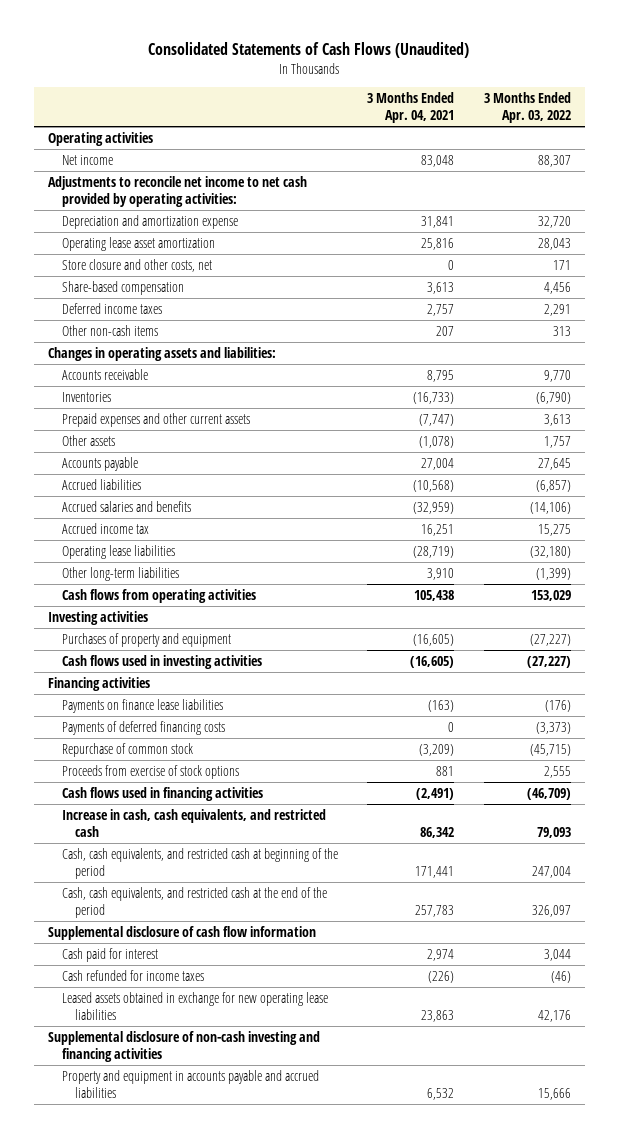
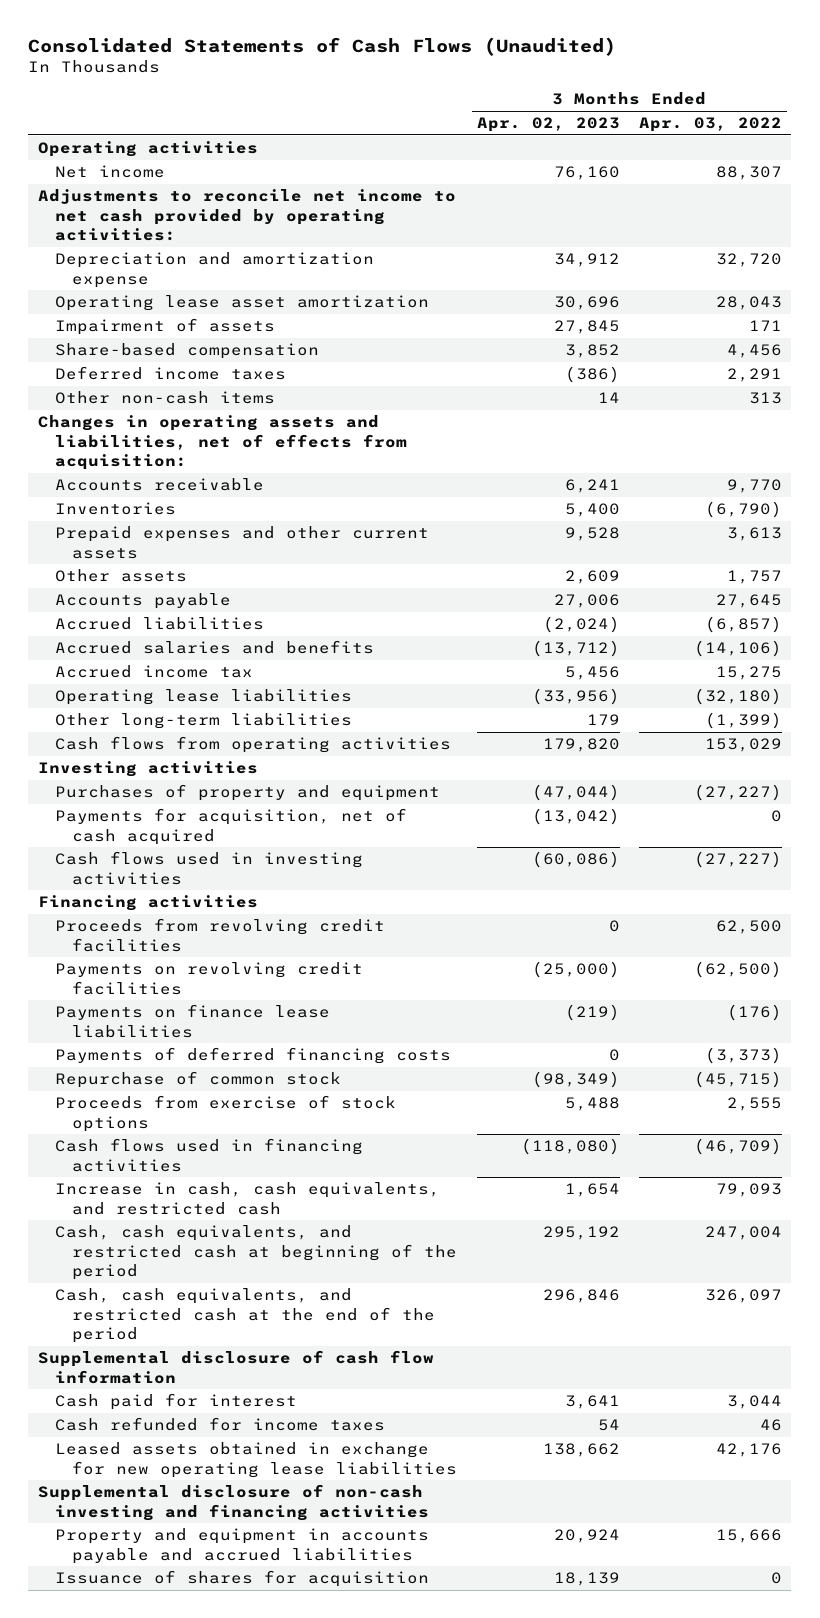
- | 3 Months Ended Apr. 04, 2021 | 3 Months Ended Apr. 03, 2022
+ | 3 Months Ended Apr. 02, 2023 | 3 Months Ended Apr. 03, 2022
- Store closure and other costs, net | 0 | 171
+ Impairment of assets | 27,845 | 171
- Changes in operating assets and liabilities:
+ Changes in operating assets and liabilities, net of effects from acquisition:
+ Payments for acquisition, net of cash acquired | (13,042) | 0
+ Proceeds from revolving credit facilities | 0 | 62,500
+ Payments on revolving credit facilities | (25,000) | (62,500)
- Cash refunded for income taxes | (226) | (46)
+ Cash refunded for income taxes | 54 | 46
+ Issuance of shares for acquisition | 18,139 | 0

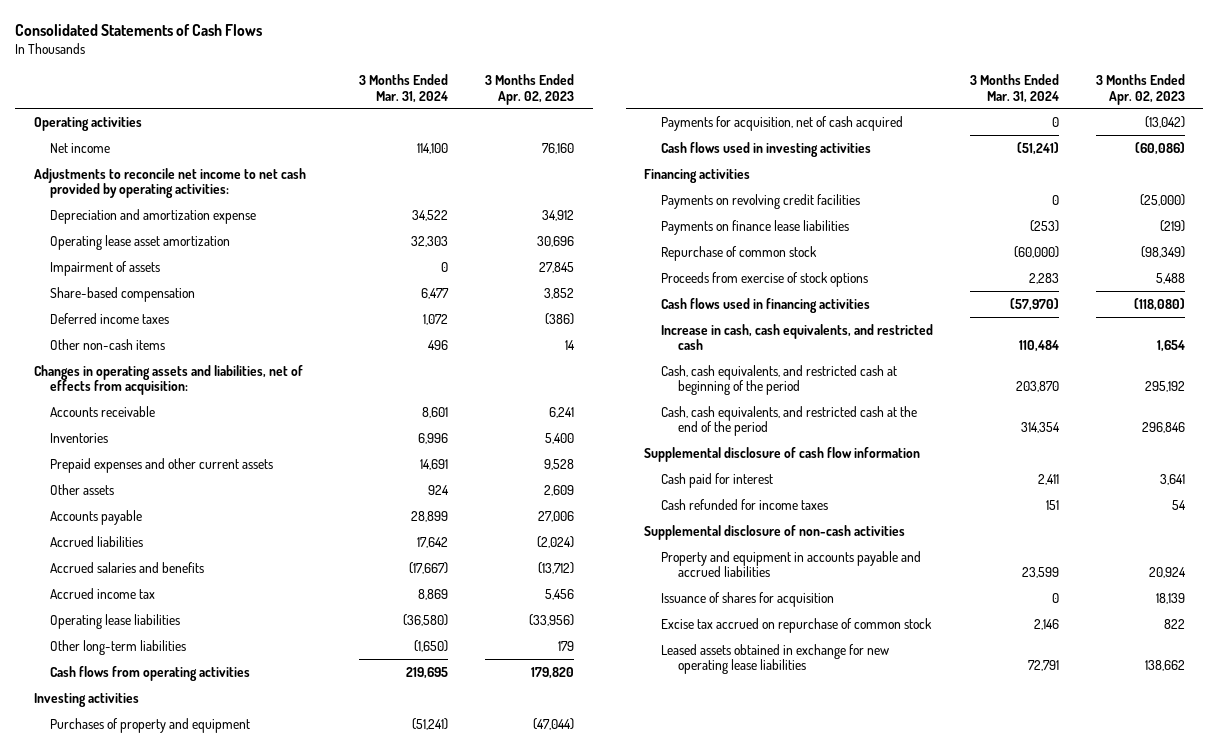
- Consolidated Statements of Cash Flows (Unaudited)
+ Consolidated Statements of Cash Flows
- | 3 Months Ended Apr. 02, 2023 | 3 Months Ended Apr. 03, 2022
+ | 3 Months Ended Mar. 31, 2024 | 3 Months Ended Apr. 02, 2023
- Proceeds from revolving credit facilities | 0 | 62,500
- Payments of deferred financing costs | 0 | (3,373)
- Supplemental disclosure of non-cash investing and financing activities
+ Supplemental disclosure of non-cash activities
+ Excise tax accrued on repurchase of common stock | 2,146 | 822
moved down: Leased assets obtained in exchange for new operating lease liabilities | 72,791 | 138,662

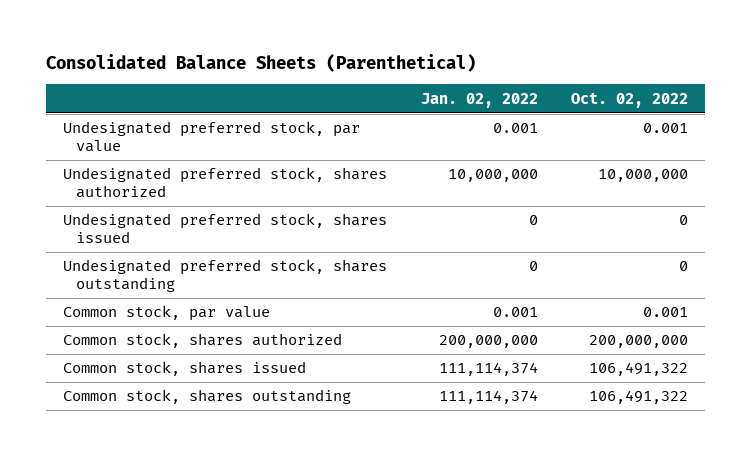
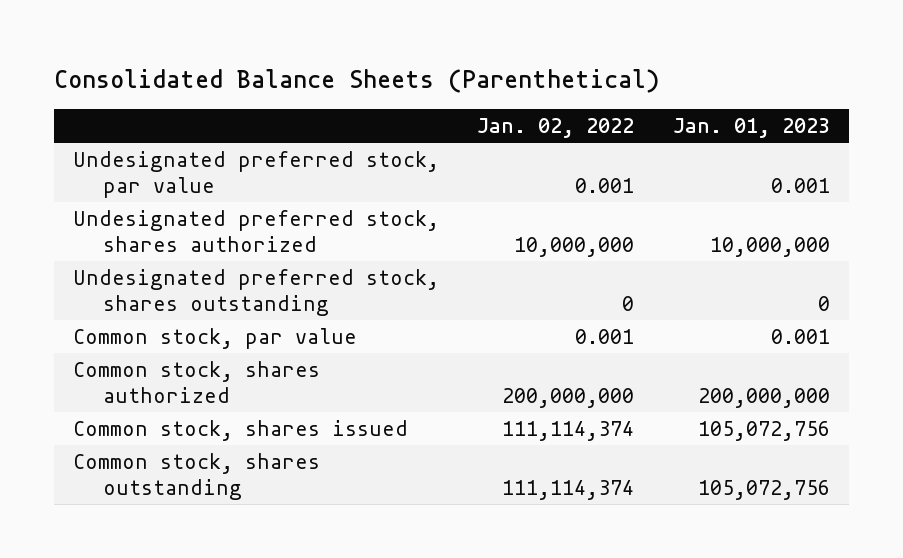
- | Jan. 02, 2022 | Oct. 02, 2022
+ | Jan. 02, 2022 | Jan. 01, 2023
- Undesignated preferred stock, shares issued | 0 | 0

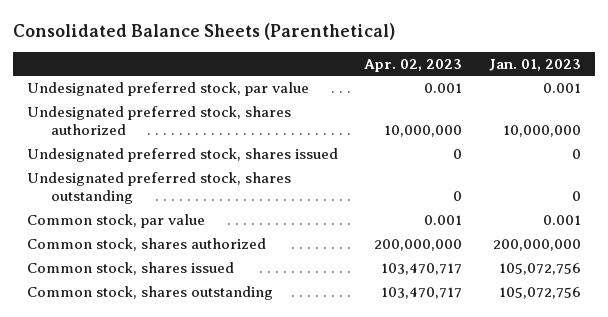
- | Jan. 02, 2022 | Jan. 01, 2023
+ | Apr. 02, 2023 | Jan. 01, 2023
+ Undesignated preferred stock, shares issued | 0 | 0

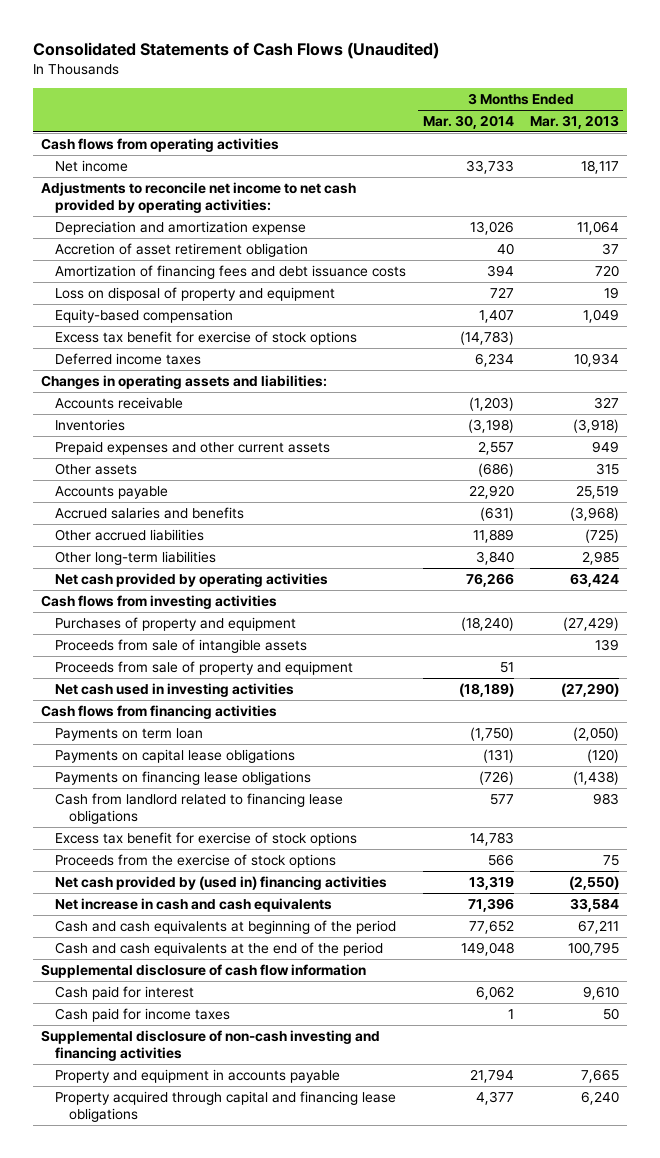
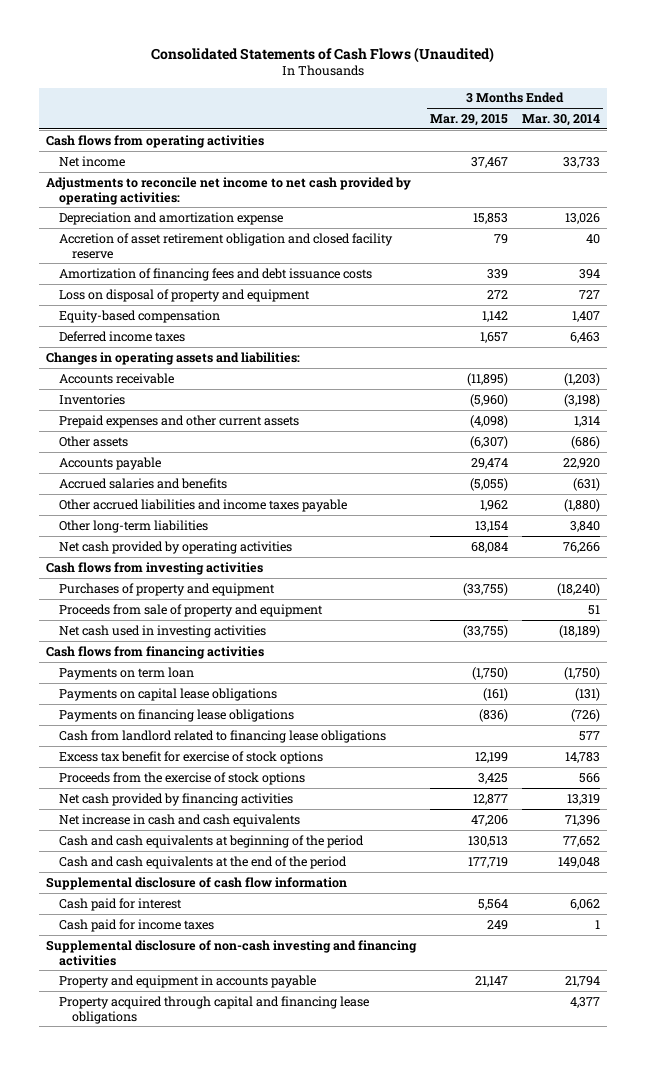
- | 3 Months Ended Mar. 30, 2014 | 3 Months Ended Mar. 31, 2013
+ | 3 Months Ended Mar. 29, 2015 | 3 Months Ended Mar. 30, 2014
- Accretion of asset retirement obligation | 40 | 37
+ Accretion of asset retirement obligation and closed facility reserve | 79 | 40
- Excess tax benefit for exercise of stock options | (14,783) |
- Deferred income taxes | 6,234 | 10,934
+ Deferred income taxes | 1,657 | 6,463
- Prepaid expenses and other current assets | 2,557 | 949
+ Prepaid expenses and other current assets | (4,098) | 1,314
- Other accrued liabilities | 11,889 | (725)
+ Other accrued liabilities and income taxes payable | 1,962 | (1,880)
- Proceeds from sale of intangible assets | | 139
- Net cash provided by (used in) financing activities | 13,319 | (2,550)
+ Net cash provided by financing activities | 12,877 | 13,319

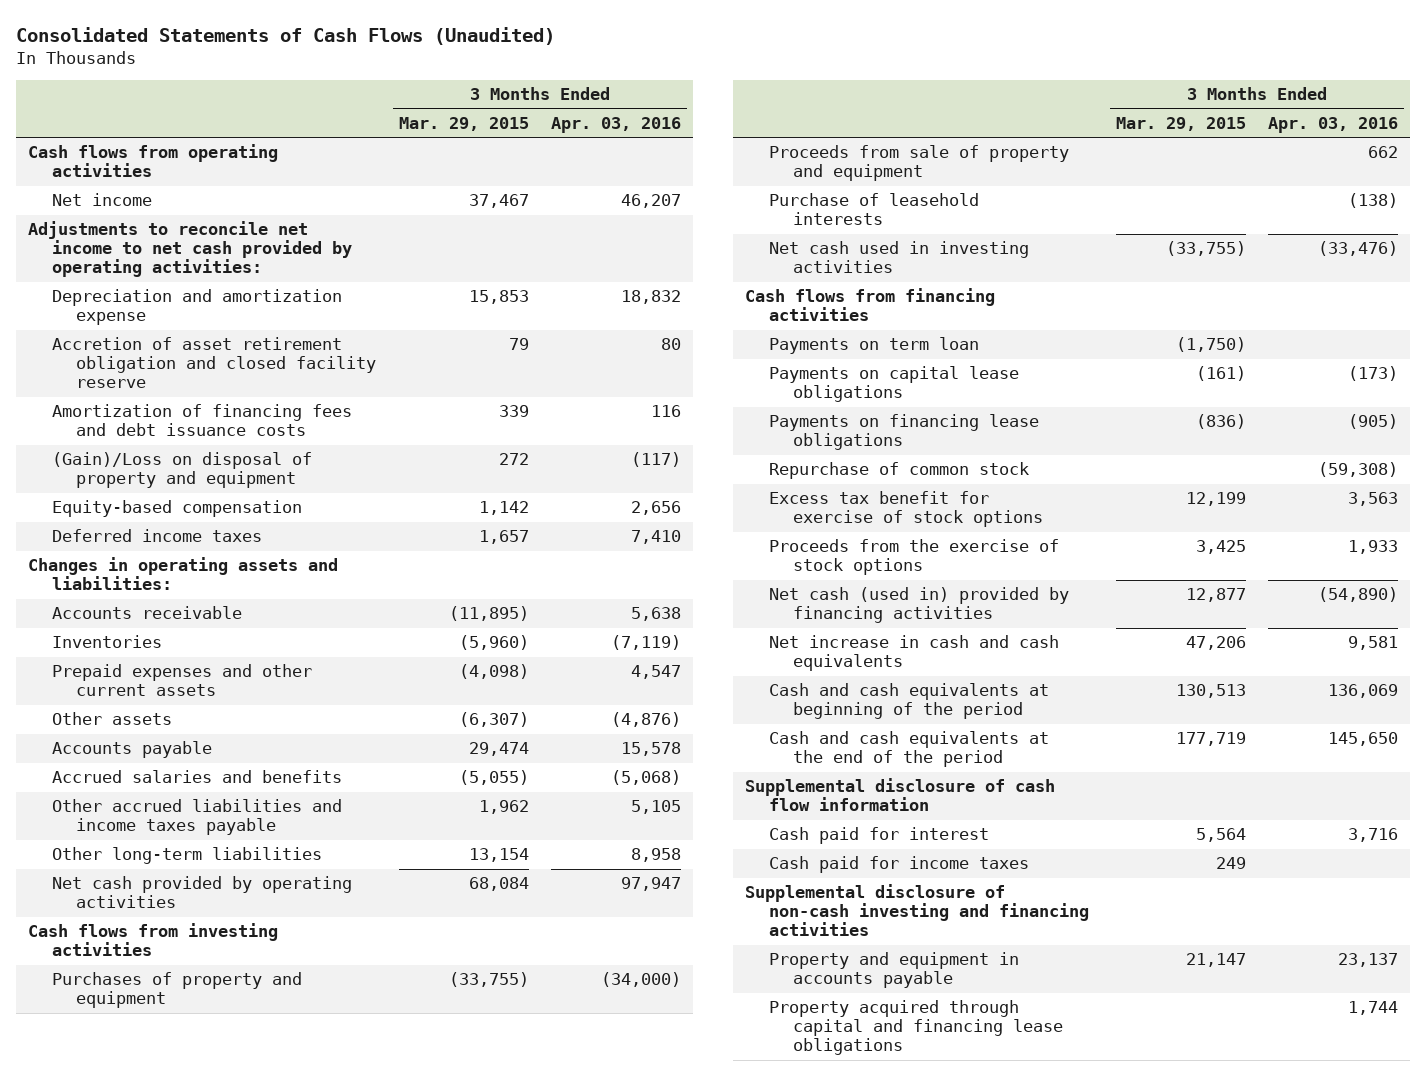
- | 3 Months Ended Mar. 29, 2015 | 3 Months Ended Mar. 30, 2014
+ | 3 Months Ended Mar. 29, 2015 | 3 Months Ended Apr. 03, 2016
- Loss on disposal of property and equipment | 272 | 727
+ (Gain)/Loss on disposal of property and equipment | 272 | (117)
+ Purchase of leasehold interests | | (138)
- Cash from landlord related to financing lease obligations | | 577
+ Repurchase of common stock | | (59,308)
- Net cash provided by financing activities | 12,877 | 13,319
+ Net cash (used in) provided by financing activities | 12,877 | (54,890)

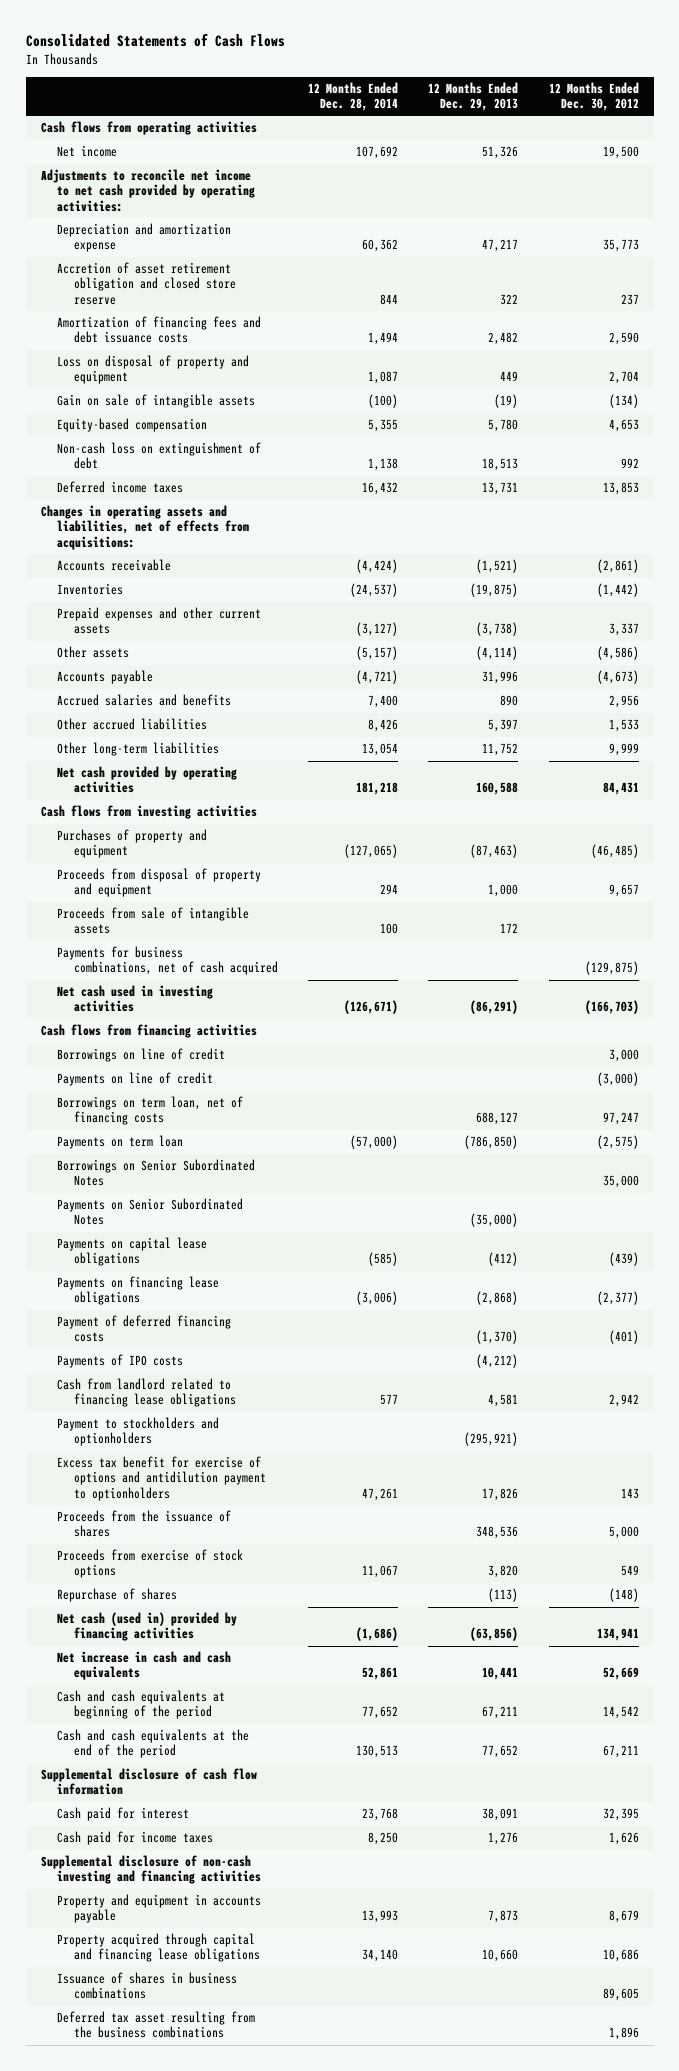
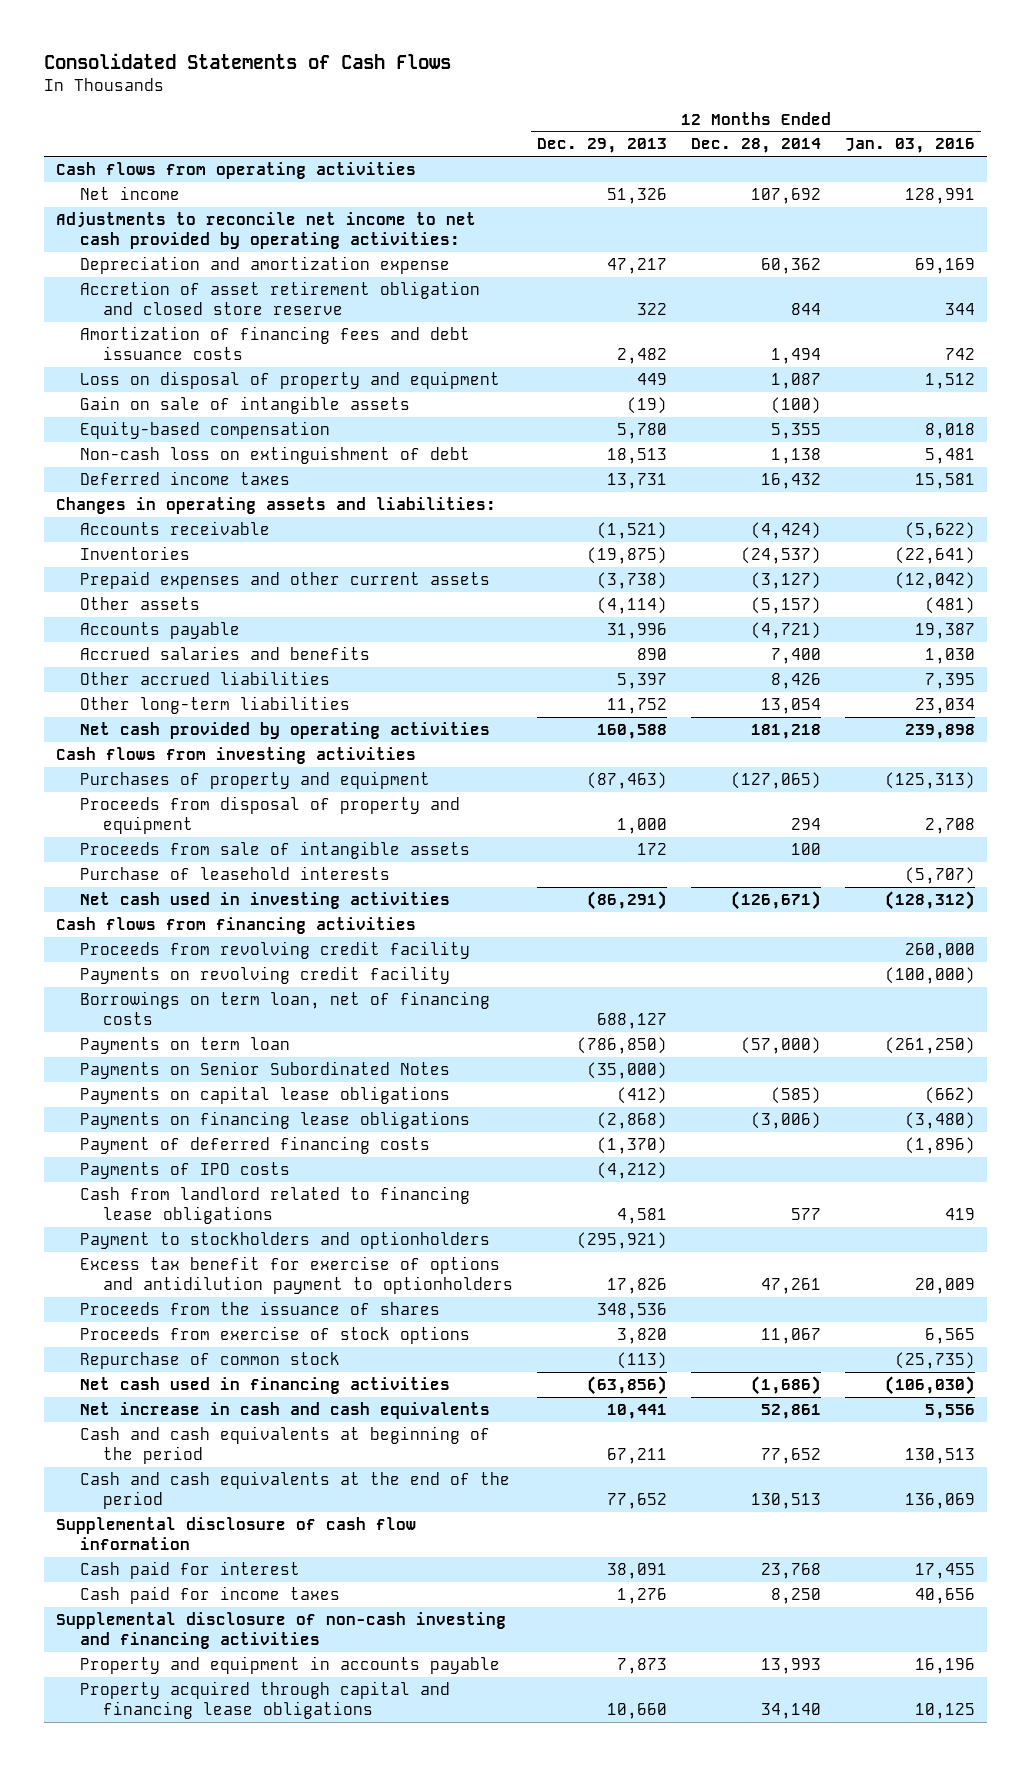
- | 12 Months Ended Dec. 28, 2014 | 12 Months Ended Dec. 29, 2013 | 12 Months Ended Dec. 30, 2012
+ | 12 Months Ended Dec. 29, 2013 | 12 Months Ended Dec. 28, 2014 | 12 Months Ended Jan. 03, 2016
- Changes in operating assets and liabilities, net of effects from acquisitions:
+ Changes in operating assets and liabilities:
- Payments for business combinations, net of cash acquired | | | (129,875)
+ Purchase of leasehold interests | | | (5,707)
- Borrowings on line of credit | | | 3,000
- Payments on line of credit | | | (3,000)
+ Proceeds from revolving credit facility | | | 260,000
+ Payments on revolving credit facility | | | (100,000)
- Borrowings on Senior Subordinated Notes | | | 35,000
- Repurchase of shares | | (113) | (148)
- Net cash (used in) provided by financing activities | (1,686) | (63,856) | 134,941
+ Repurchase of common stock | (113) | | (25,735)
+ Net cash used in financing activities | (63,856) | (1,686) | (106,030)
- Issuance of shares in business combinations | | | 89,605
- Deferred tax asset resulting from the business combinations | | | 1,896

